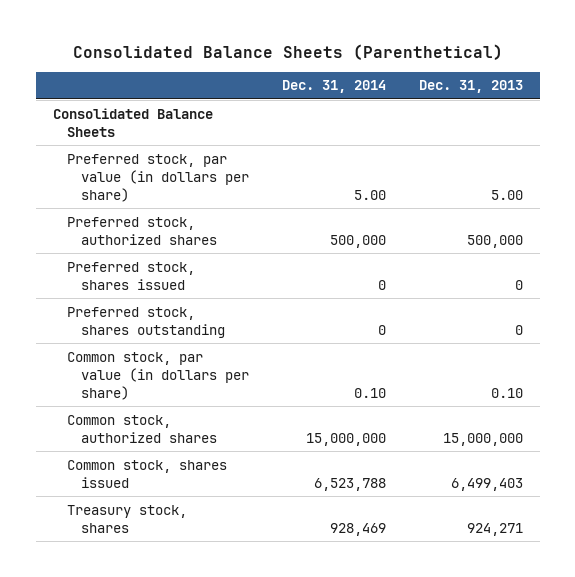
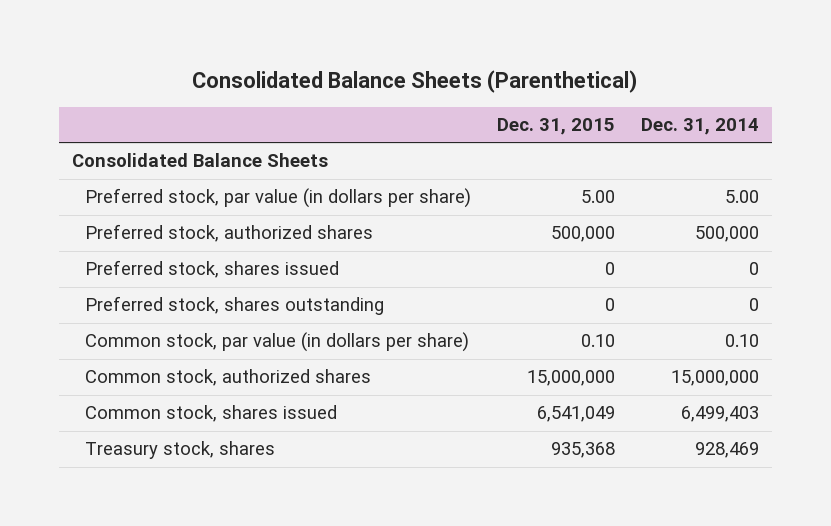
- | Dec. 31, 2014 | Dec. 31, 2013
+ | Dec. 31, 2015 | Dec. 31, 2014
- Common stock, shares issued | 6,523,788 | 6,499,403
+ Common stock, shares issued | 6,541,049 | 6,499,403

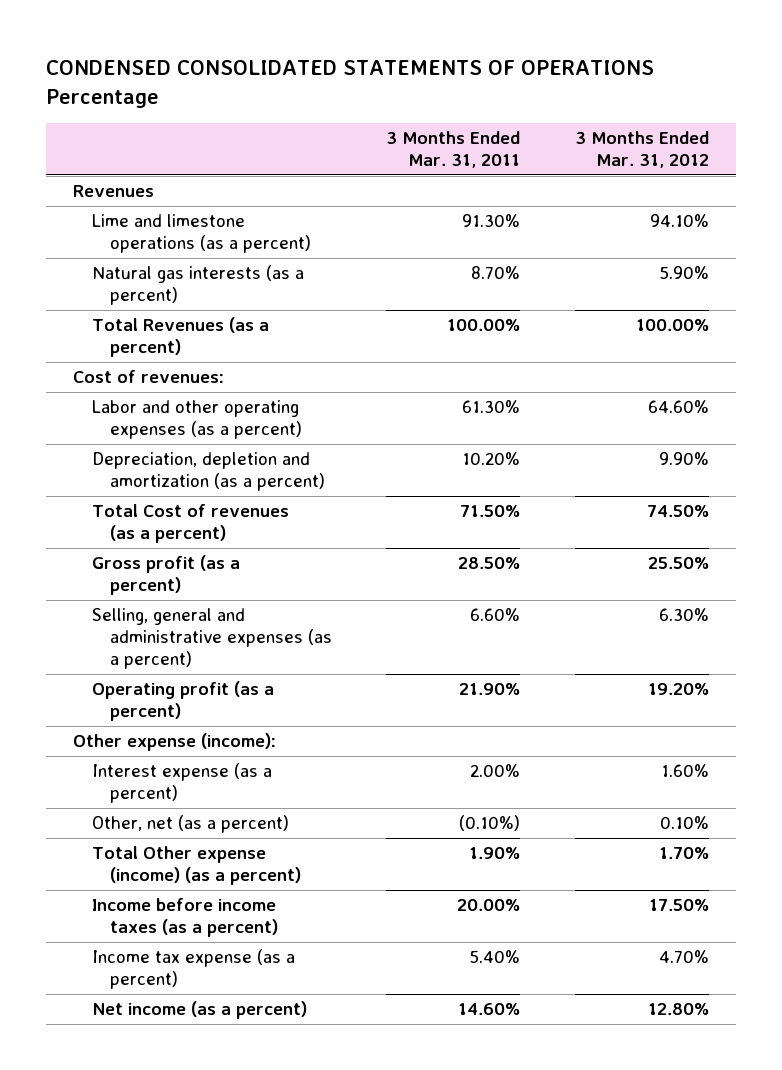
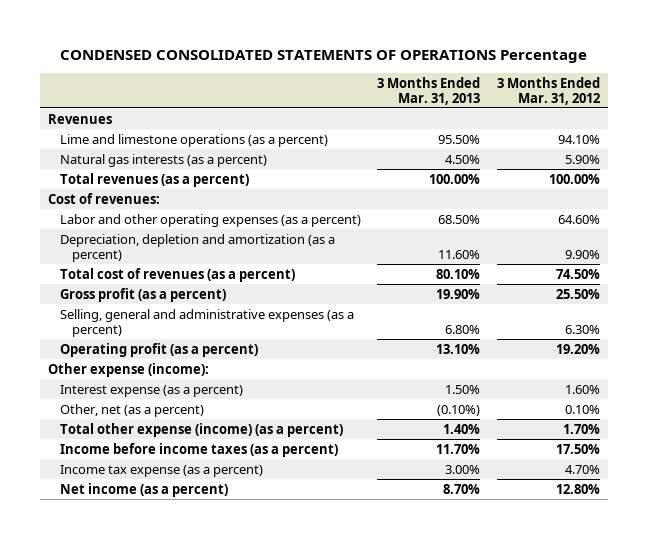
- | 3 Months Ended Mar. 31, 2011 | 3 Months Ended Mar. 31, 2012
+ | 3 Months Ended Mar. 31, 2013 | 3 Months Ended Mar. 31, 2012
- Total Revenues (as a percent) | 100.00% | 100.00%
+ Total revenues (as a percent) | 100.00% | 100.00%
- Total Cost of revenues (as a percent) | 71.50% | 74.50%
+ Total cost of revenues (as a percent) | 80.10% | 74.50%
- Total Other expense (income) (as a percent) | 1.90% | 1.70%
+ Total other expense (income) (as a percent) | 1.40% | 1.70%

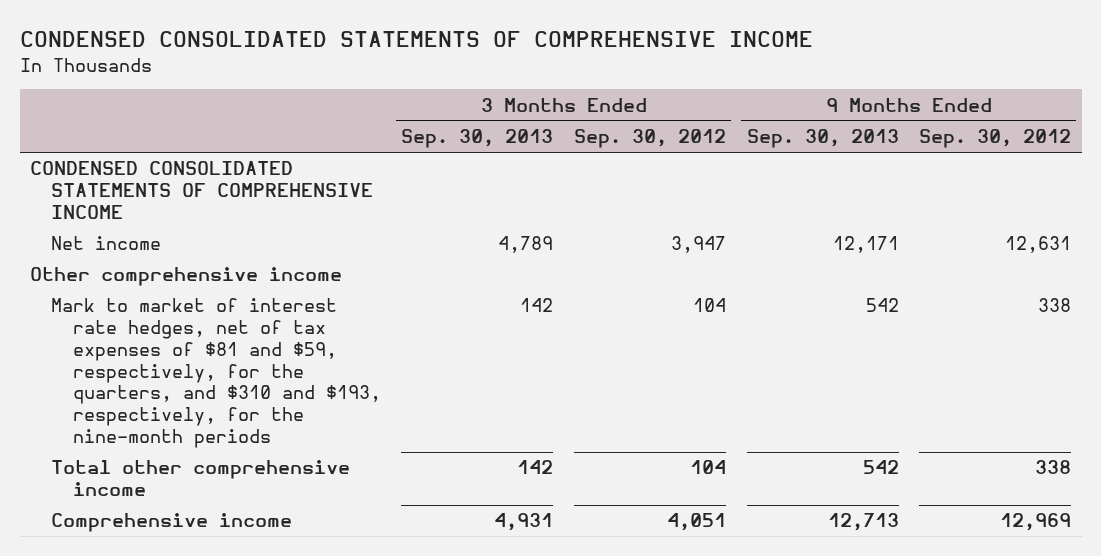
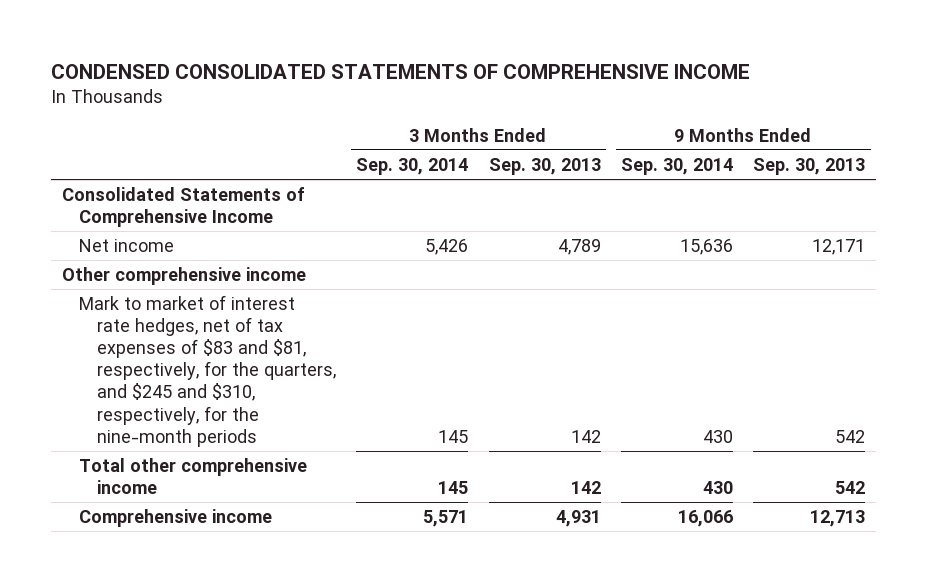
- | 3 Months Ended Sep. 30, 2013 | 3 Months Ended Sep. 30, 2012 | 9 Months Ended Sep. 30, 2013 | 9 Months Ended Sep. 30, 2012
+ | 3 Months Ended Sep. 30, 2014 | 3 Months Ended Sep. 30, 2013 | 9 Months Ended Sep. 30, 2014 | 9 Months Ended Sep. 30, 2013
- CONDENSED CONSOLIDATED STATEMENTS OF COMPREHENSIVE INCOME
+ Consolidated Statements of Comprehensive Income
- Mark to market of interest rate hedges, net of tax expenses of $81 and $59, respectively, for the quarters, and $310 and $193, respectively, for the nine-month periods | 142 | 104 | 542 | 338
+ Mark to market of interest rate hedges, net of tax expenses of $83 and $81, respectively, for the quarters, and $245 and $310, respectively, for the nine-month periods | 145 | 142 | 430 | 542

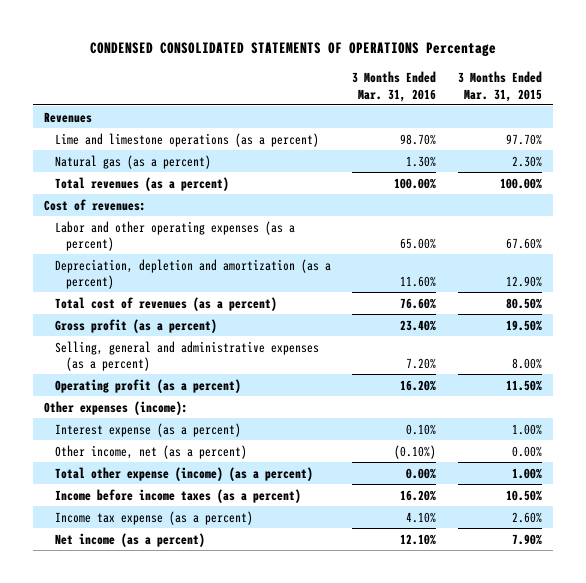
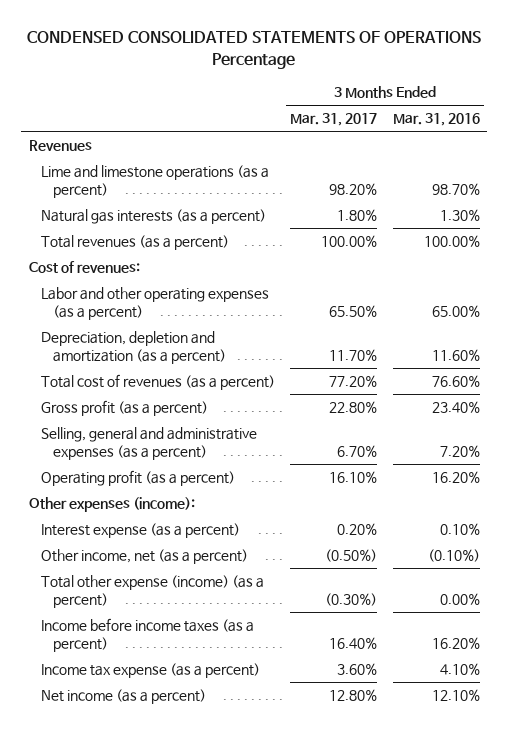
- | 3 Months Ended Mar. 31, 2016 | 3 Months Ended Mar. 31, 2015
+ | 3 Months Ended Mar. 31, 2017 | 3 Months Ended Mar. 31, 2016
- Natural gas (as a percent) | 1.30% | 2.30%
+ Natural gas interests (as a percent) | 1.80% | 1.30%

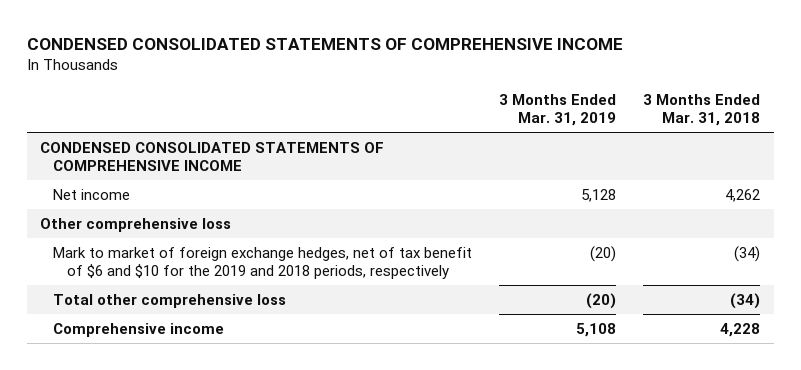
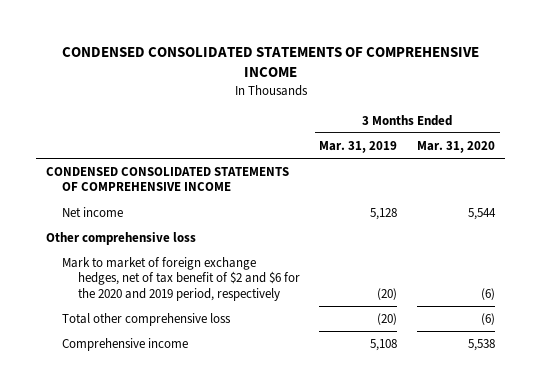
- | 3 Months Ended Mar. 31, 2019 | 3 Months Ended Mar. 31, 2018
+ | 3 Months Ended Mar. 31, 2019 | 3 Months Ended Mar. 31, 2020
- Mark to market of foreign exchange hedges, net of tax benefit of $6 and $10 for the 2019 and 2018 periods, respectively | (20) | (34)
+ Mark to market of foreign exchange hedges, net of tax benefit of $2 and $6 for the 2020 and 2019 period, respectively | (20) | (6)

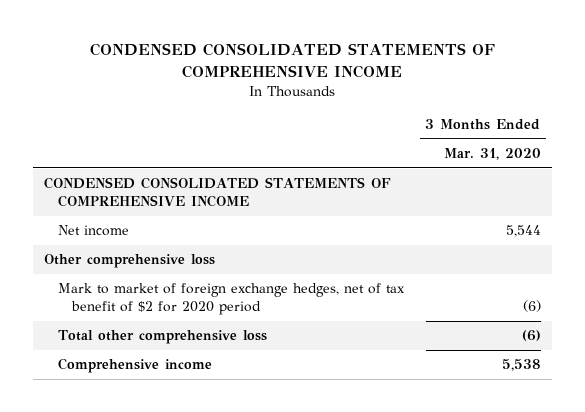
- | 3 Months Ended Mar. 31, 2019 | 3 Months Ended Mar. 31, 2020
+ | 3 Months Ended Mar. 31, 2020
- Mark to market of foreign exchange hedges, net of tax benefit of $2 and $6 for the 2020 and 2019 period, respectively | (20) | (6)
+ Mark to market of foreign exchange hedges, net of tax benefit of $2 for 2020 period | (6)

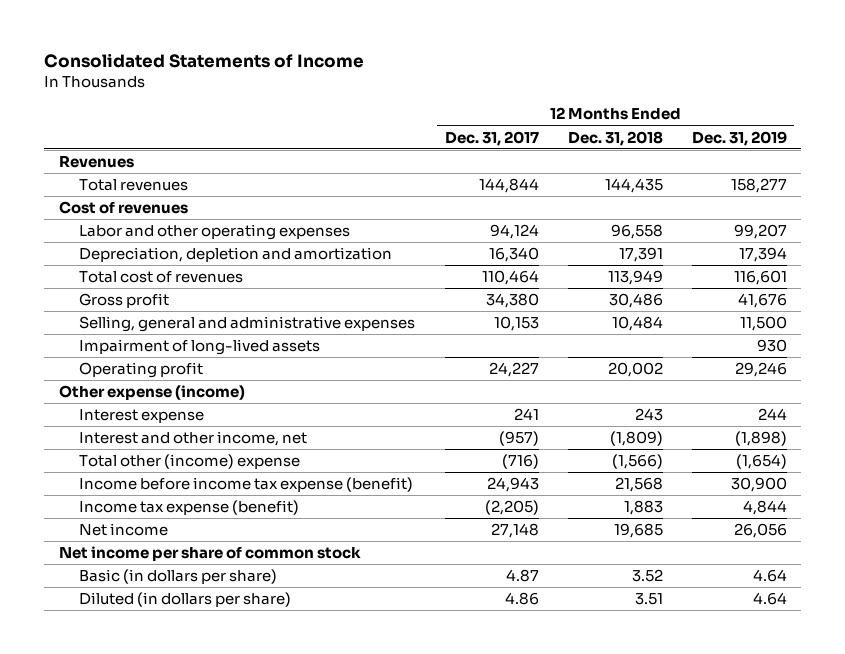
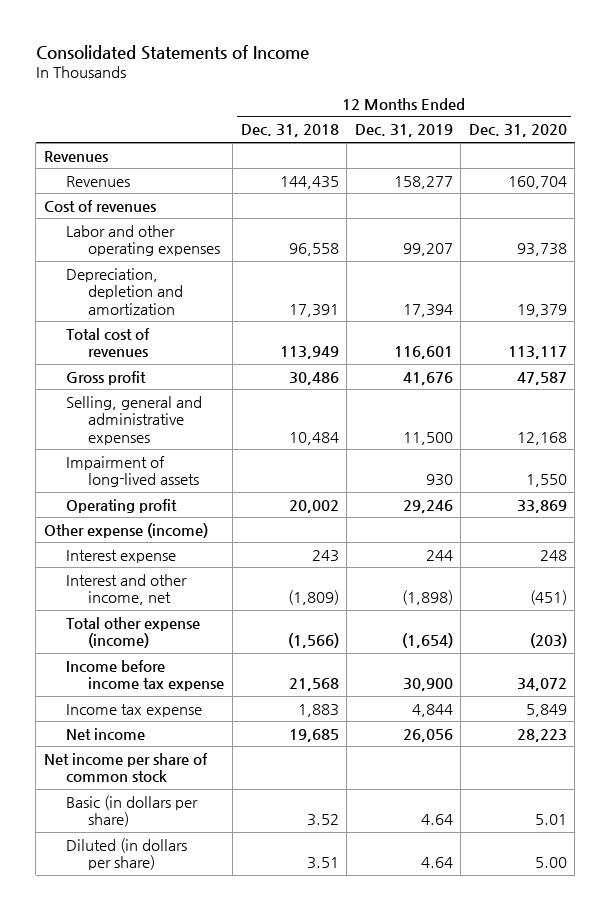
- | 12 Months Ended Dec. 31, 2017 | 12 Months Ended Dec. 31, 2018 | 12 Months Ended Dec. 31, 2019
+ | 12 Months Ended Dec. 31, 2018 | 12 Months Ended Dec. 31, 2019 | 12 Months Ended Dec. 31, 2020
- Total revenues | 144,844 | 144,435 | 158,277
+ Revenues | 144,435 | 158,277 | 160,704
- Total other (income) expense | (716) | (1,566) | (1,654)
- Income before income tax expense (benefit) | 24,943 | 21,568 | 30,900
- Income tax expense (benefit) | (2,205) | 1,883 | 4,844
+ Total other expense (income) | (1,566) | (1,654) | (203)
+ Income before income tax expense | 21,568 | 30,900 | 34,072
+ Income tax expense | 1,883 | 4,844 | 5,849

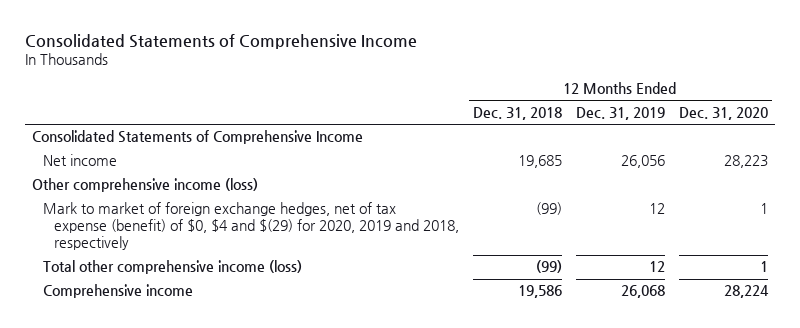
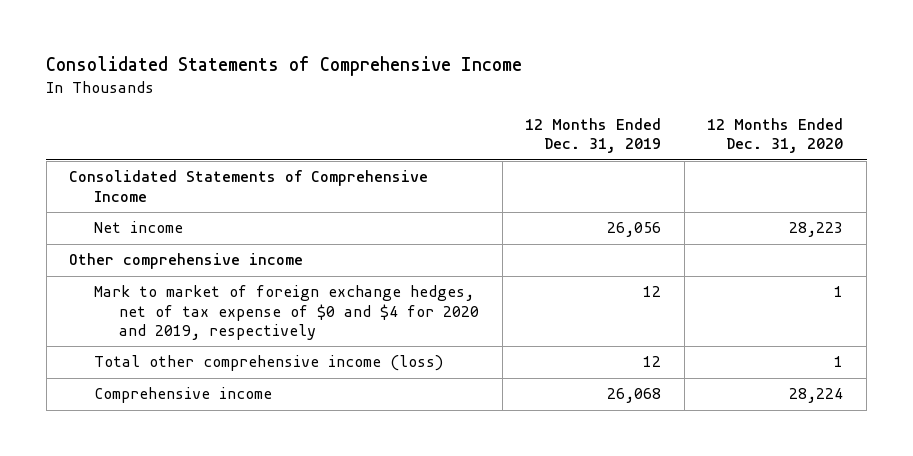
- | 12 Months Ended Dec. 31, 2018 | 12 Months Ended Dec. 31, 2019 | 12 Months Ended Dec. 31, 2020
+ | 12 Months Ended Dec. 31, 2019 | 12 Months Ended Dec. 31, 2020
- Other comprehensive income (loss)
- Mark to market of foreign exchange hedges, net of tax expense (benefit) of $0, $4 and $(29) for 2020, 2019 and 2018, respectively | (99) | 12 | 1
+ Other comprehensive income
+ Mark to market of foreign exchange hedges, net of tax expense of $0 and $4 for 2020 and 2019, respectively | 12 | 1

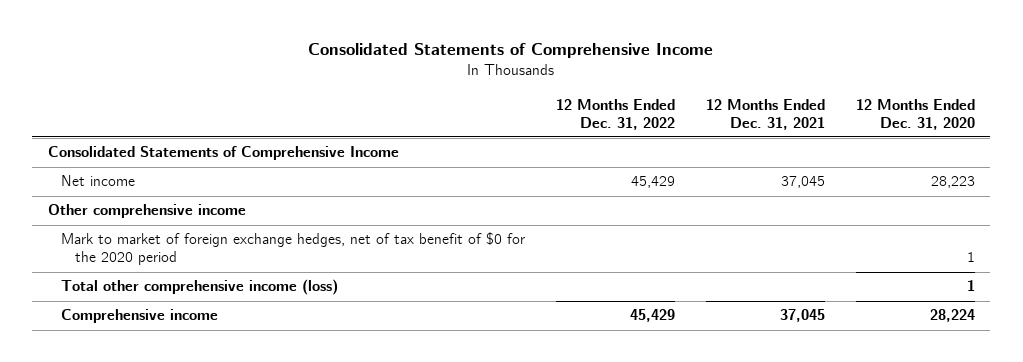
- | 12 Months Ended Dec. 31, 2019 | 12 Months Ended Dec. 31, 2020
+ | 12 Months Ended Dec. 31, 2022 | 12 Months Ended Dec. 31, 2021 | 12 Months Ended Dec. 31, 2020
- Mark to market of foreign exchange hedges, net of tax expense of $0 and $4 for 2020 and 2019, respectively | 12 | 1
+ Mark to market of foreign exchange hedges, net of tax benefit of $0 for the 2020 period | | | 1

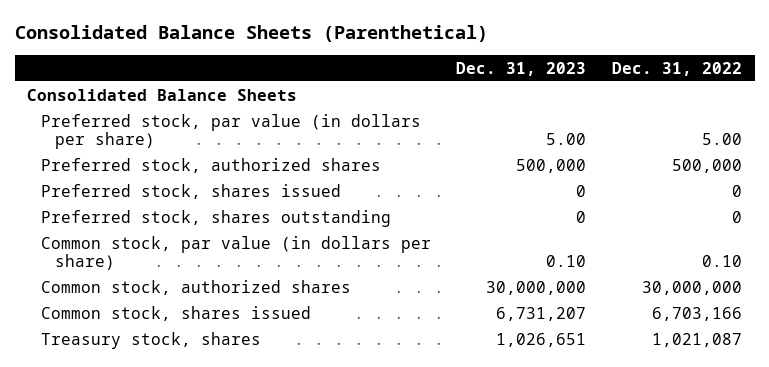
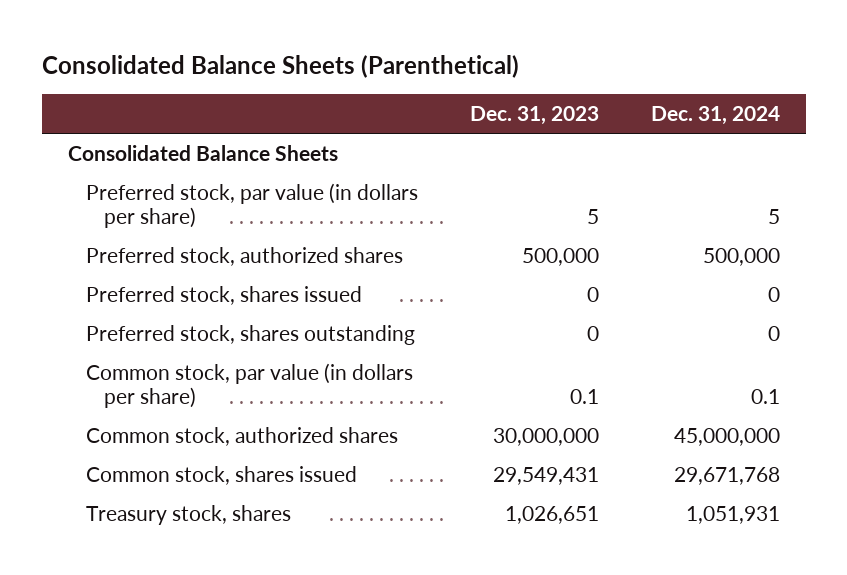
- | Dec. 31, 2023 | Dec. 31, 2022
+ | Dec. 31, 2023 | Dec. 31, 2024
- Preferred stock, par value (in dollars per share) | 5.00 | 5.00
+ Preferred stock, par value (in dollars per share) | 5 | 5
- Common stock, par value (in dollars per share) | 0.10 | 0.10
+ Common stock, par value (in dollars per share) | 0.1 | 0.1
- Common stock, shares issued | 6,731,207 | 6,703,166
+ Common stock, shares issued | 29,549,431 | 29,671,768

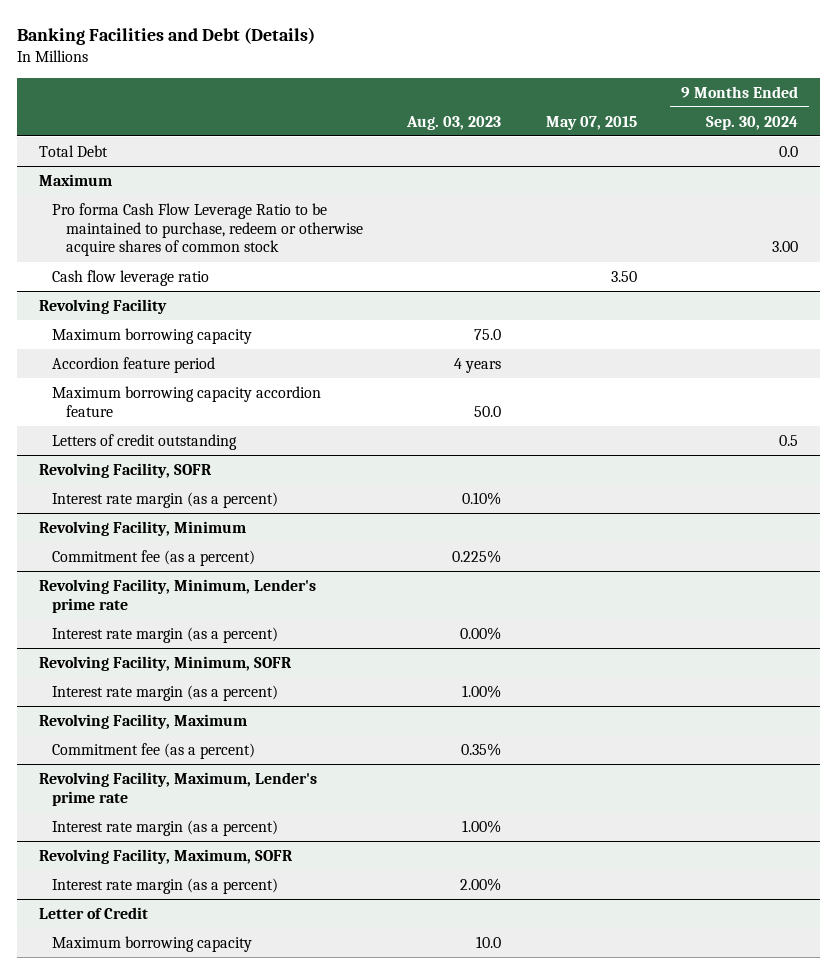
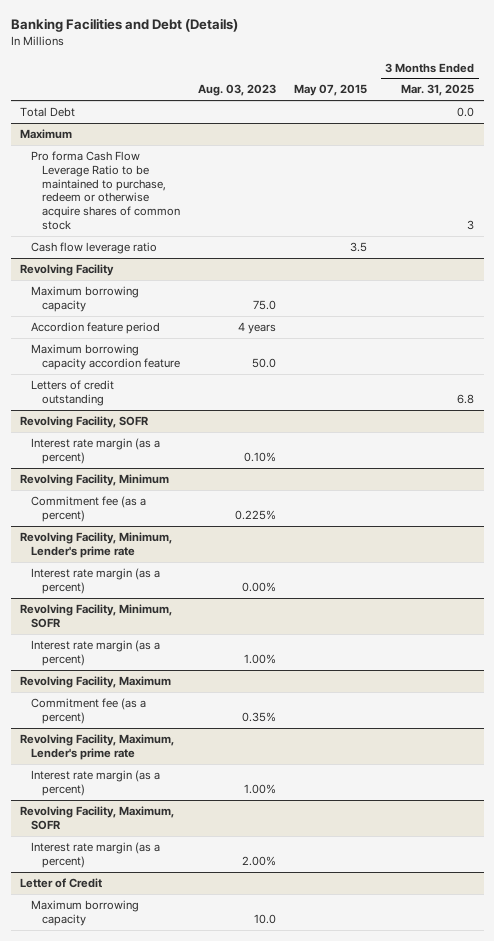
- | Aug. 03, 2023 | May 07, 2015 | 9 Months Ended Sep. 30, 2024
+ | Aug. 03, 2023 | May 07, 2015 | 3 Months Ended Mar. 31, 2025
@ Maximum
- Cash flow leverage ratio | | 3.50 |
+ Cash flow leverage ratio | | 3.5 |

